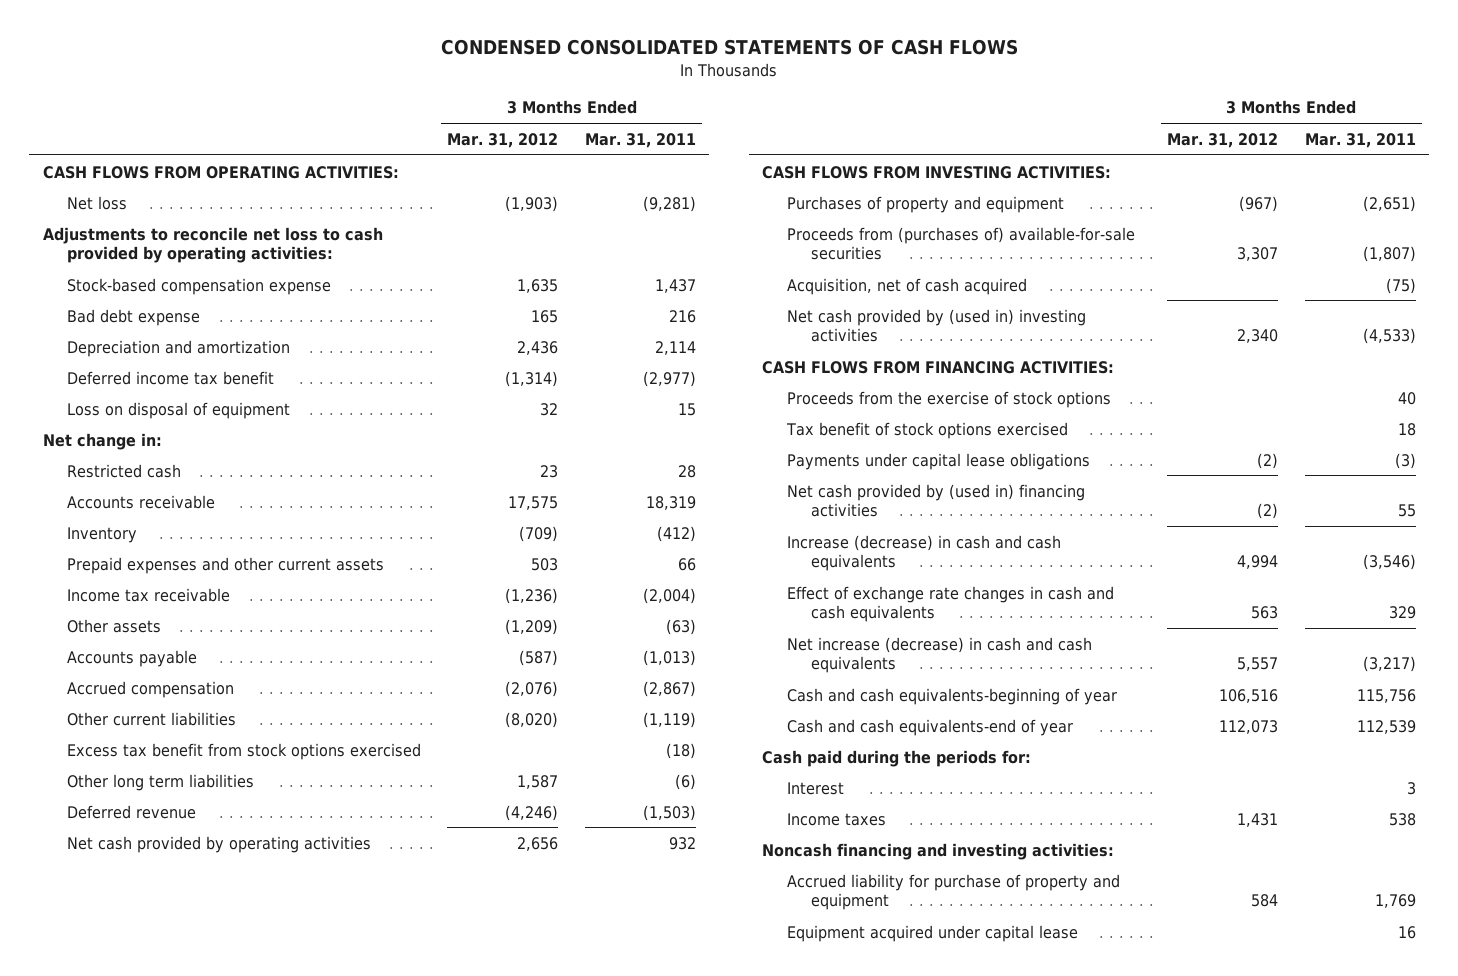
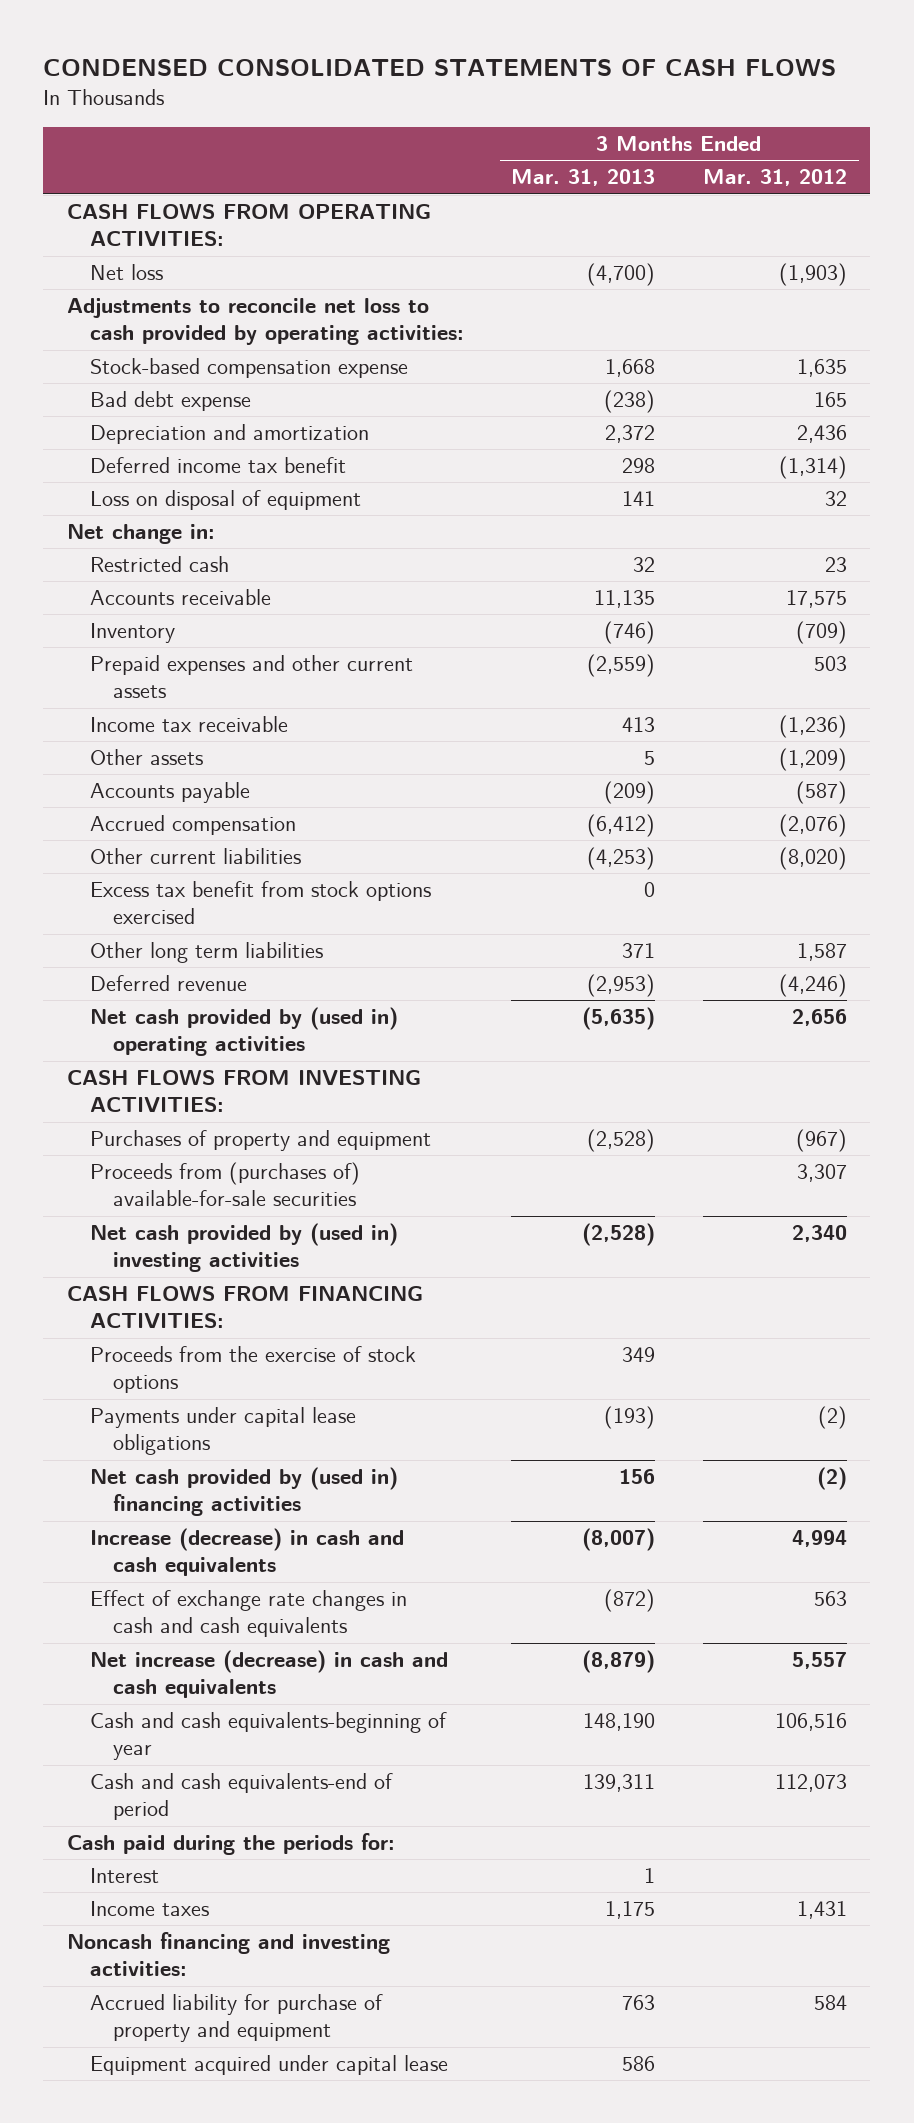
- | 3 Months Ended Mar. 31, 2012 | 3 Months Ended Mar. 31, 2011
+ | 3 Months Ended Mar. 31, 2013 | 3 Months Ended Mar. 31, 2012
- Net cash provided by operating activities | 2,656 | 932
+ Net cash provided by (used in) operating activities | (5,635) | 2,656
- Acquisition, net of cash acquired | | (75)
- Tax benefit of stock options exercised | | 18
- Cash and cash equivalents-end of year | 112,073 | 112,539
+ Cash and cash equivalents-end of period | 139,311 | 112,073

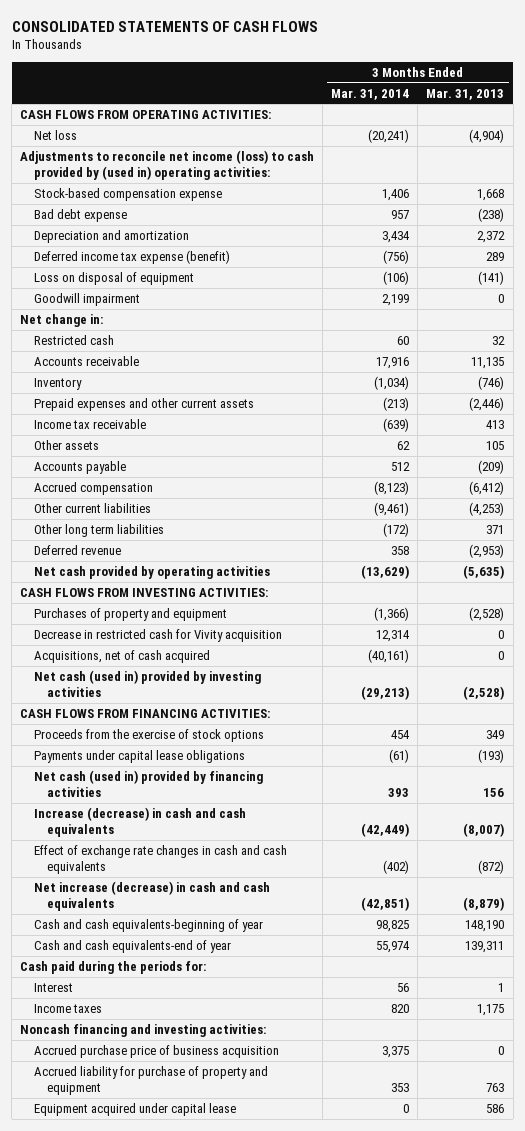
- CONDENSED CONSOLIDATED STATEMENTS OF CASH FLOWS
+ CONSOLIDATED STATEMENTS OF CASH FLOWS
- | 3 Months Ended Mar. 31, 2013 | 3 Months Ended Mar. 31, 2012
+ | 3 Months Ended Mar. 31, 2014 | 3 Months Ended Mar. 31, 2013
- Net loss | (4,700) | (1,903)
- Adjustments to reconcile net loss to cash provided by operating activities:
+ Net loss | (20,241) | (4,904)
+ Adjustments to reconcile net income (loss) to cash provided by (used in) operating activities:
- Deferred income tax benefit | 298 | (1,314)
- Loss on disposal of equipment | 141 | 32
+ Deferred income tax expense (benefit) | (756) | 289
+ Loss on disposal of equipment | (106) | (141)
+ Goodwill impairment | 2,199 | 0
- Prepaid expenses and other current assets | (2,559) | 503
+ Prepaid expenses and other current assets | (213) | (2,446)
- Other assets | 5 | (1,209)
+ Other assets | 62 | 105
- Excess tax benefit from stock options exercised | 0 |
- Net cash provided by (used in) operating activities | (5,635) | 2,656
+ Net cash provided by operating activities | (13,629) | (5,635)
- Proceeds from (purchases of) available-for-sale securities | | 3,307
- Net cash provided by (used in) investing activities | (2,528) | 2,340
+ Decrease in restricted cash for Vivity acquisition | 12,314 | 0
+ Acquisitions, net of cash acquired | (40,161) | 0
+ Net cash (used in) provided by investing activities | (29,213) | (2,528)
- Net cash provided by (used in) financing activities | 156 | (2)
+ Net cash (used in) provided by financing activities | 393 | 156
- Cash and cash equivalents-end of period | 139,311 | 112,073
+ Cash and cash equivalents-end of year | 55,974 | 139,311
+ Accrued purchase price of business acquisition | 3,375 | 0

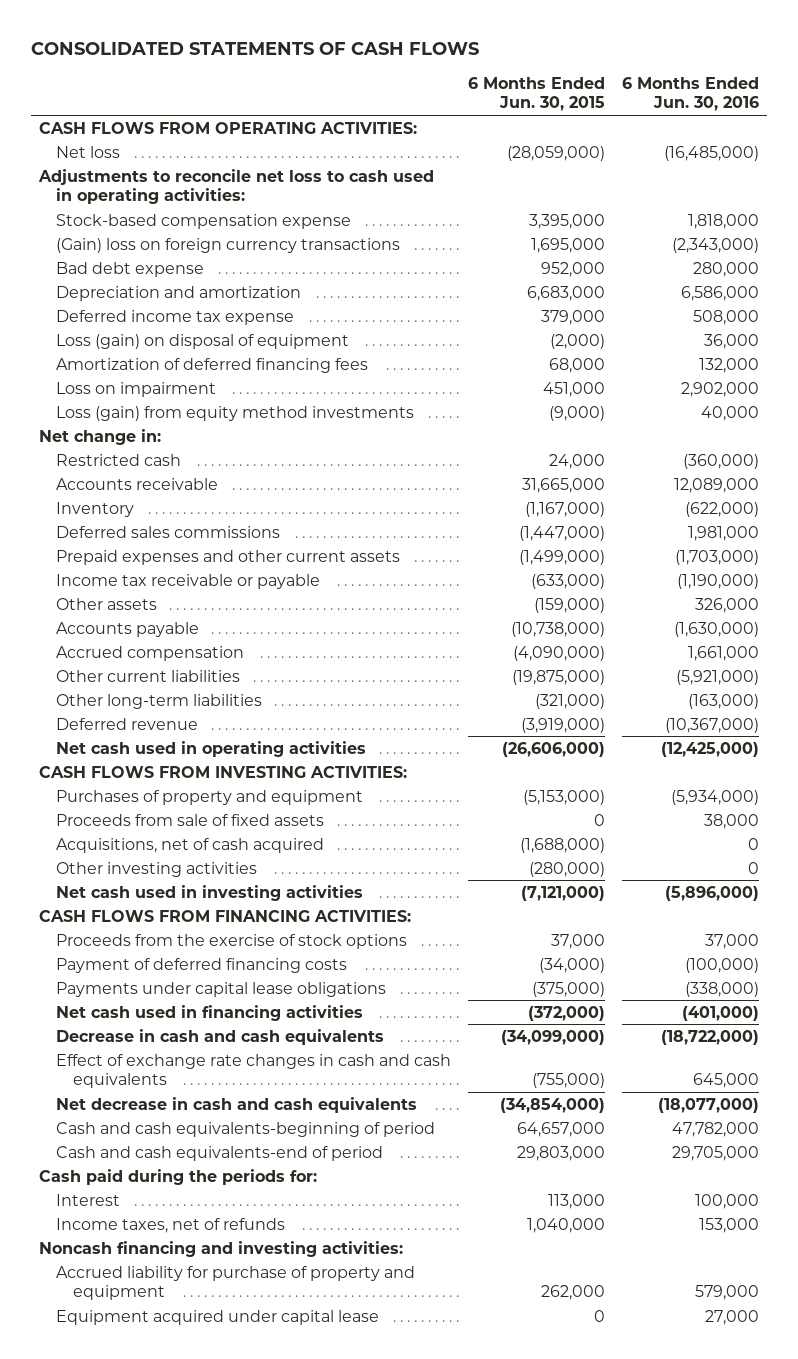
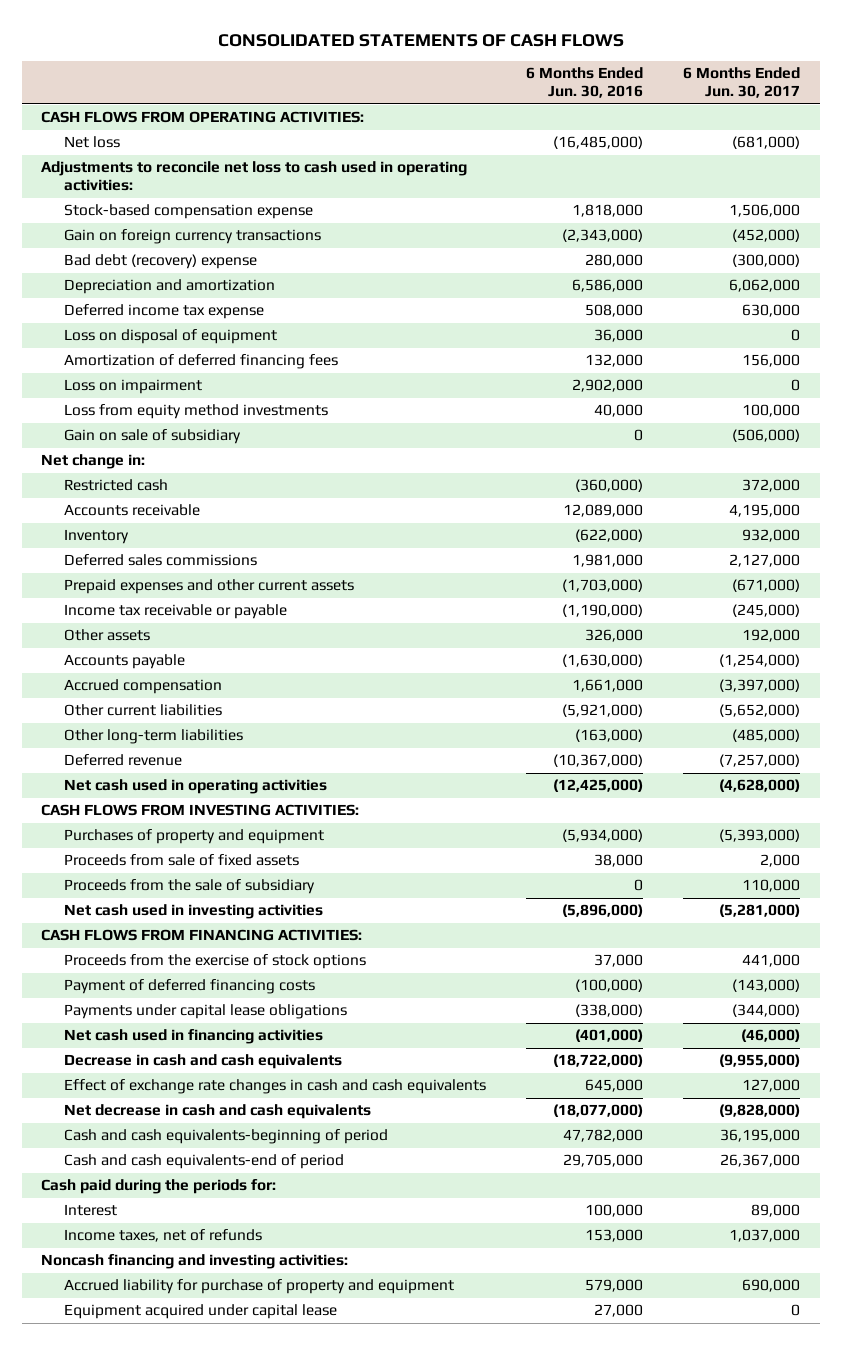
- | 6 Months Ended Jun. 30, 2015 | 6 Months Ended Jun. 30, 2016
+ | 6 Months Ended Jun. 30, 2016 | 6 Months Ended Jun. 30, 2017
- (Gain) loss on foreign currency transactions | 1,695,000 | (2,343,000)
- Bad debt expense | 952,000 | 280,000
+ Gain on foreign currency transactions | (2,343,000) | (452,000)
+ Bad debt (recovery) expense | 280,000 | (300,000)
- Loss (gain) on disposal of equipment | (2,000) | 36,000
+ Loss on disposal of equipment | 36,000 | 0
- Loss (gain) from equity method investments | (9,000) | 40,000
+ Loss from equity method investments | 40,000 | 100,000
+ Gain on sale of subsidiary | 0 | (506,000)
- Acquisitions, net of cash acquired | (1,688,000) | 0
- Other investing activities | (280,000) | 0
+ Proceeds from the sale of subsidiary | 0 | 110,000

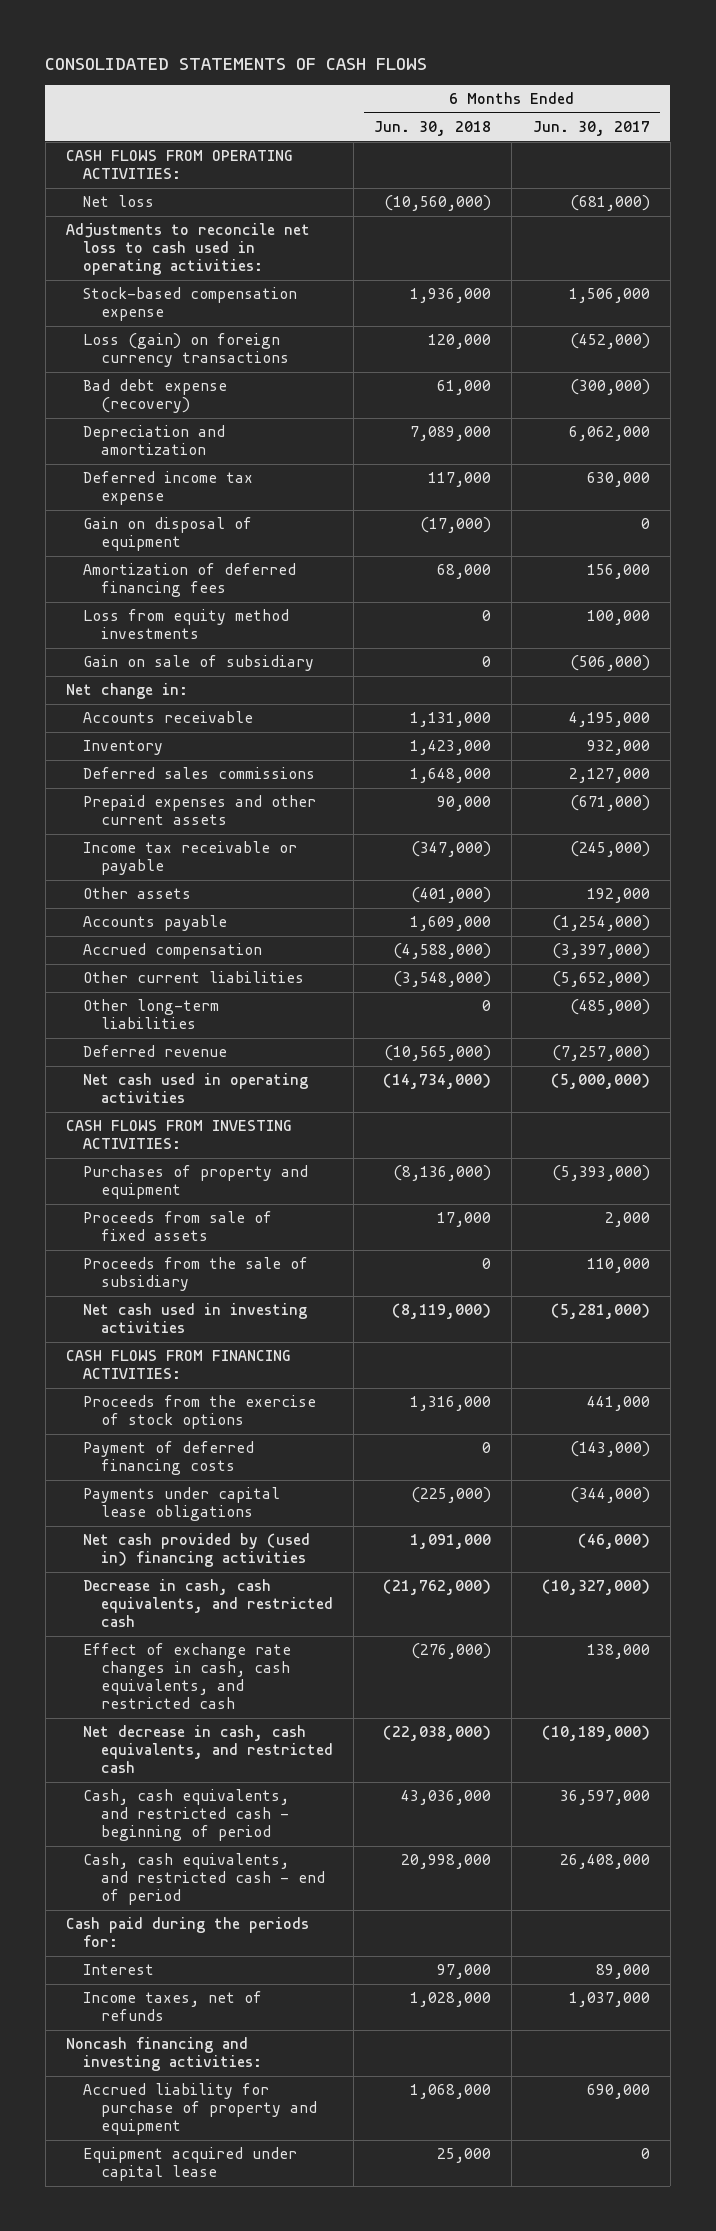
- | 6 Months Ended Jun. 30, 2016 | 6 Months Ended Jun. 30, 2017
+ | 6 Months Ended Jun. 30, 2018 | 6 Months Ended Jun. 30, 2017
- Gain on foreign currency transactions | (2,343,000) | (452,000)
- Bad debt (recovery) expense | 280,000 | (300,000)
+ Loss (gain) on foreign currency transactions | 120,000 | (452,000)
+ Bad debt expense (recovery) | 61,000 | (300,000)
- Loss on disposal of equipment | 36,000 | 0
+ Gain on disposal of equipment | (17,000) | 0
- Loss on impairment | 2,902,000 | 0
- Restricted cash | (360,000) | 372,000
- Net cash used in operating activities | (12,425,000) | (4,628,000)
+ Net cash used in operating activities | (14,734,000) | (5,000,000)
- Net cash used in financing activities | (401,000) | (46,000)
- Decrease in cash and cash equivalents | (18,722,000) | (9,955,000)
- Effect of exchange rate changes in cash and cash equivalents | 645,000 | 127,000
- Net decrease in cash and cash equivalents | (18,077,000) | (9,828,000)
- Cash and cash equivalents-beginning of period | 47,782,000 | 36,195,000
- Cash and cash equivalents-end of period | 29,705,000 | 26,367,000
+ Net cash provided by (used in) financing activities | 1,091,000 | (46,000)
+ Decrease in cash, cash equivalents, and restricted cash | (21,762,000) | (10,327,000)
+ Effect of exchange rate changes in cash, cash equivalents, and restricted cash | (276,000) | 138,000
+ Net decrease in cash, cash equivalents, and restricted cash | (22,038,000) | (10,189,000)
+ Cash, cash equivalents, and restricted cash - beginning of period | 43,036,000 | 36,597,000
+ Cash, cash equivalents, and restricted cash - end of period | 20,998,000 | 26,408,000

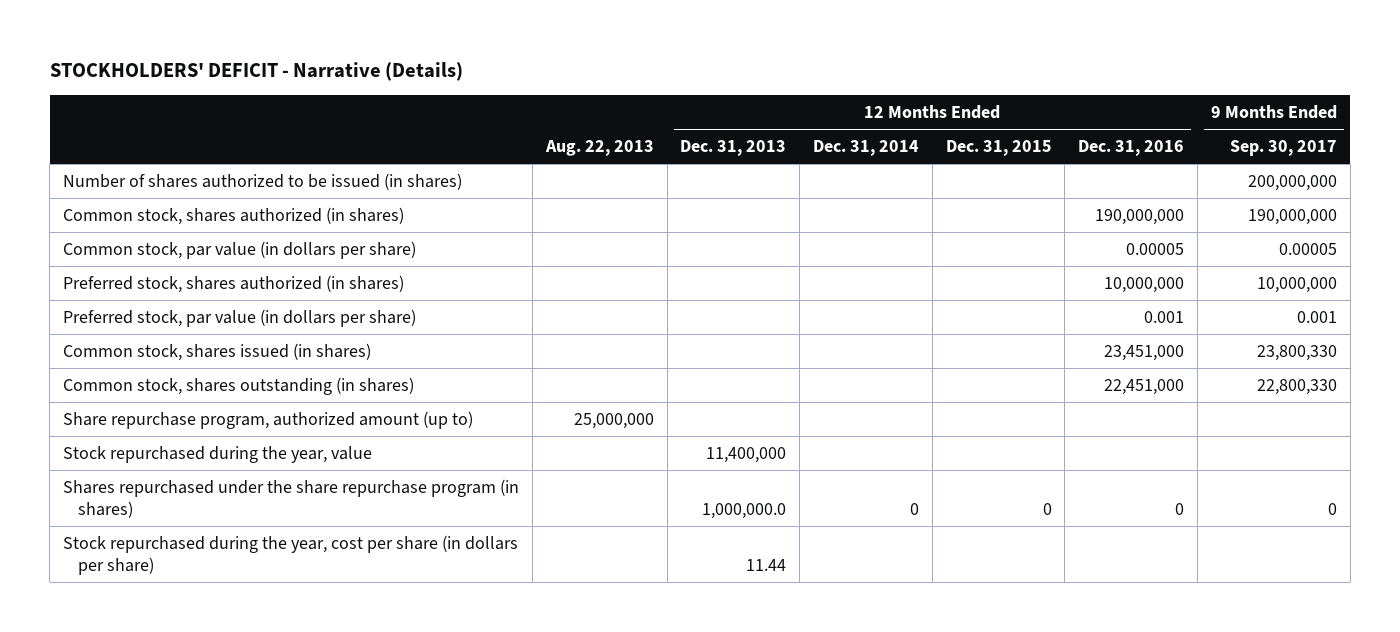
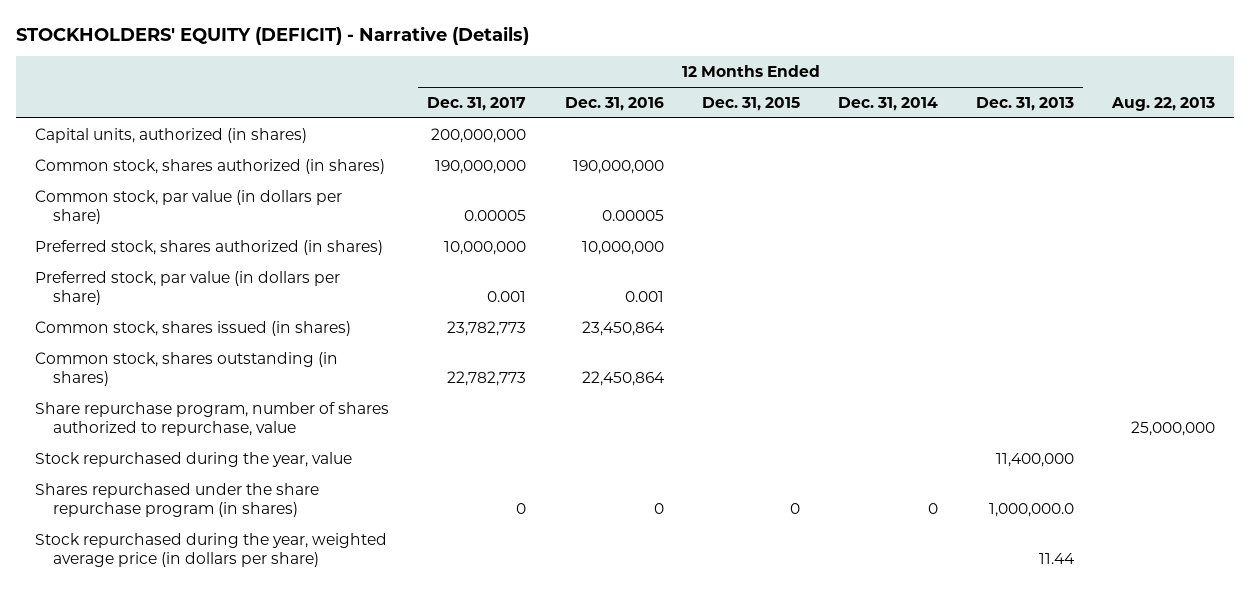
- STOCKHOLDERS' DEFICIT - Narrative (Details)
+ STOCKHOLDERS' EQUITY (DEFICIT) - Narrative (Details)
- | Aug. 22, 2013 | 12 Months Ended Dec. 31, 2013 | 12 Months Ended Dec. 31, 2014 | 12 Months Ended Dec. 31, 2015 | 12 Months Ended Dec. 31, 2016 | 9 Months Ended Sep. 30, 2017
+ | 12 Months Ended Dec. 31, 2017 | 12 Months Ended Dec. 31, 2016 | 12 Months Ended Dec. 31, 2015 | 12 Months Ended Dec. 31, 2014 | 12 Months Ended Dec. 31, 2013 | Aug. 22, 2013
- Number of shares authorized to be issued (in shares) | | | | | | 200,000,000
+ Capital units, authorized (in shares) | 200,000,000 | | | | |
- Common stock, shares issued (in shares) | | | | | 23,451,000 | 23,800,330
- Common stock, shares outstanding (in shares) | | | | | 22,451,000 | 22,800,330
- Share repurchase program, authorized amount (up to) | 25,000,000 | | | | |
+ Common stock, shares issued (in shares) | 23,782,773 | 23,450,864 | | | |
+ Common stock, shares outstanding (in shares) | 22,782,773 | 22,450,864 | | | |
+ Share repurchase program, number of shares authorized to repurchase, value | | | | | | 25,000,000
- Stock repurchased during the year, cost per share (in dollars per share) | | 11.44 | | | |
+ Stock repurchased during the year, weighted average price (in dollars per share) | | | | | 11.44 |

